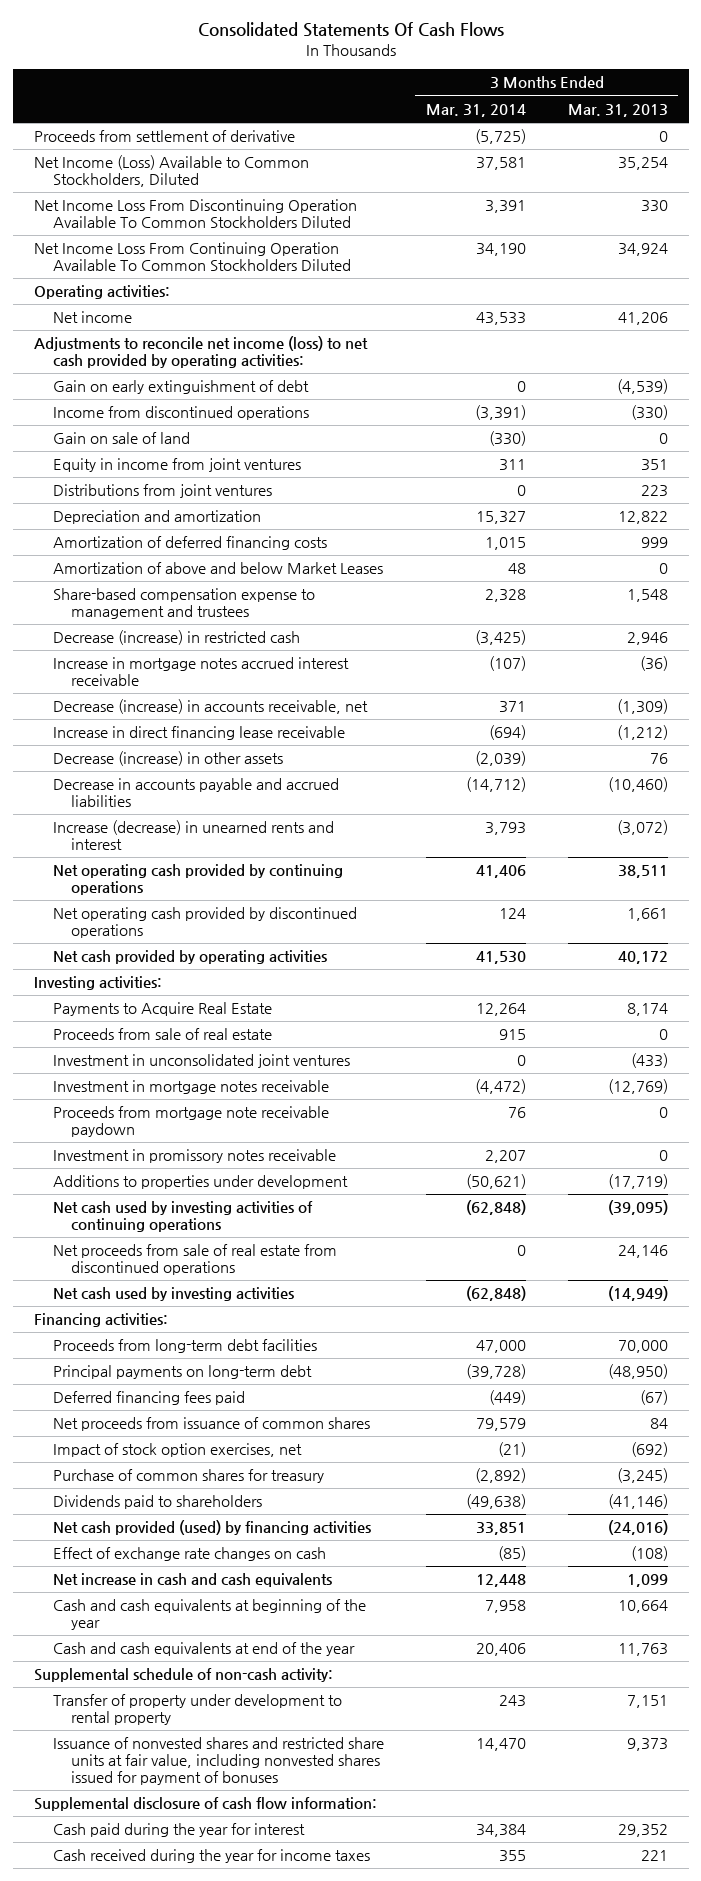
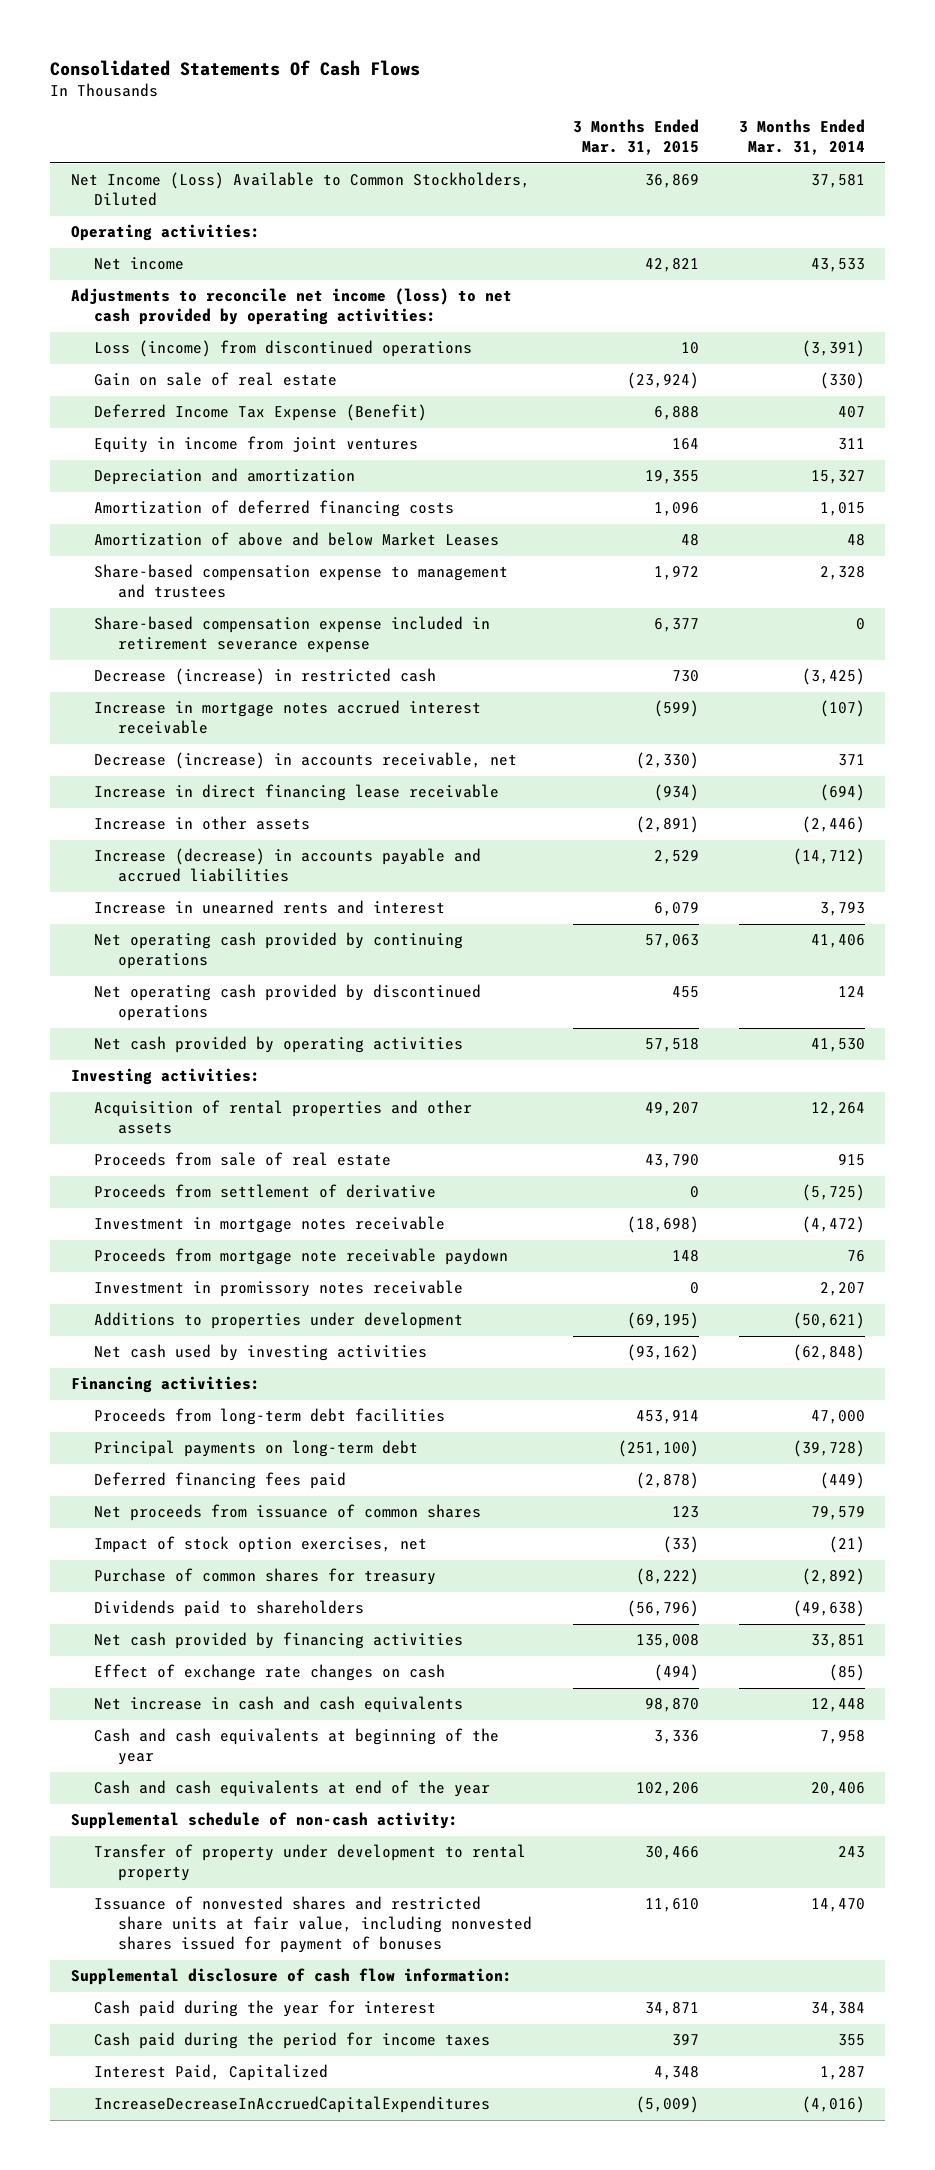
- | 3 Months Ended Mar. 31, 2014 | 3 Months Ended Mar. 31, 2013
+ | 3 Months Ended Mar. 31, 2015 | 3 Months Ended Mar. 31, 2014
- Net Income Loss From Discontinuing Operation Available To Common Stockholders Diluted | 3,391 | 330
- Net Income Loss From Continuing Operation Available To Common Stockholders Diluted | 34,190 | 34,924
- Gain on early extinguishment of debt | 0 | (4,539)
- Income from discontinued operations | (3,391) | (330)
- Gain on sale of land | (330) | 0
+ Loss (income) from discontinued operations | 10 | (3,391)
+ Gain on sale of real estate | (23,924) | (330)
+ Deferred Income Tax Expense (Benefit) | 6,888 | 407
- Distributions from joint ventures | 0 | 223
+ Share-based compensation expense included in retirement severance expense | 6,377 | 0
- Decrease (increase) in other assets | (2,039) | 76
- Decrease in accounts payable and accrued liabilities | (14,712) | (10,460)
- Increase (decrease) in unearned rents and interest | 3,793 | (3,072)
+ Increase in other assets | (2,891) | (2,446)
+ Increase (decrease) in accounts payable and accrued liabilities | 2,529 | (14,712)
+ Increase in unearned rents and interest | 6,079 | 3,793
- Payments to Acquire Real Estate | 12,264 | 8,174
+ Acquisition of rental properties and other assets | 49,207 | 12,264
- Investment in unconsolidated joint ventures | 0 | (433)
moved down: Proceeds from settlement of derivative | 0 | (5,725)
- Net cash used by investing activities of continuing operations | (62,848) | (39,095)
- Net proceeds from sale of real estate from discontinued operations | 0 | 24,146
- Net cash provided (used) by financing activities | 33,851 | (24,016)
+ Net cash provided by financing activities | 135,008 | 33,851
- Cash received during the year for income taxes | 355 | 221
+ Cash paid during the period for income taxes | 397 | 355
+ Interest Paid, Capitalized | 4,348 | 1,287
+ IncreaseDecreaseInAccruedCapitalExpenditures | (5,009) | (4,016)

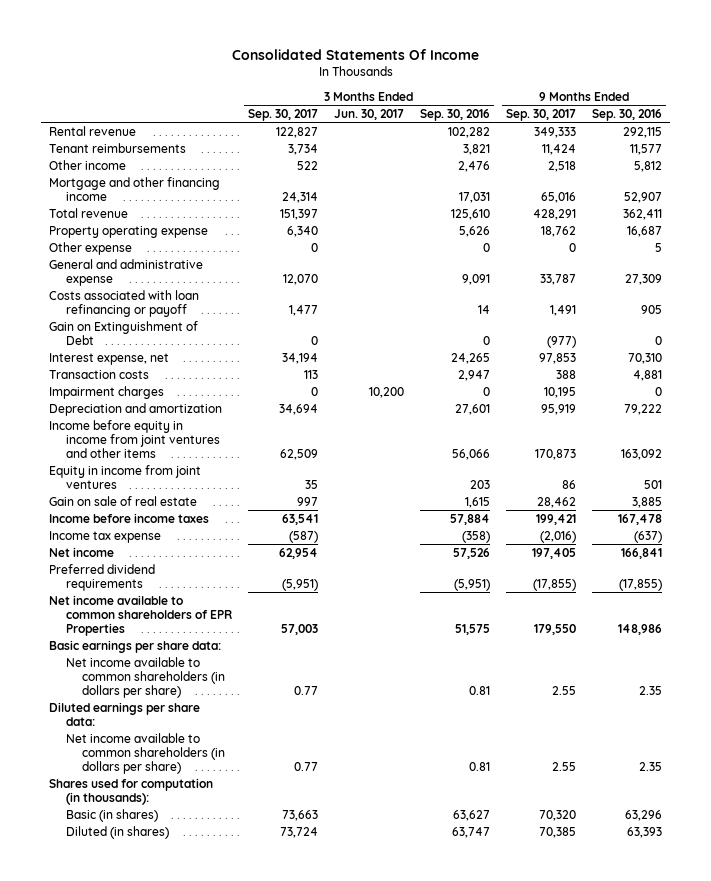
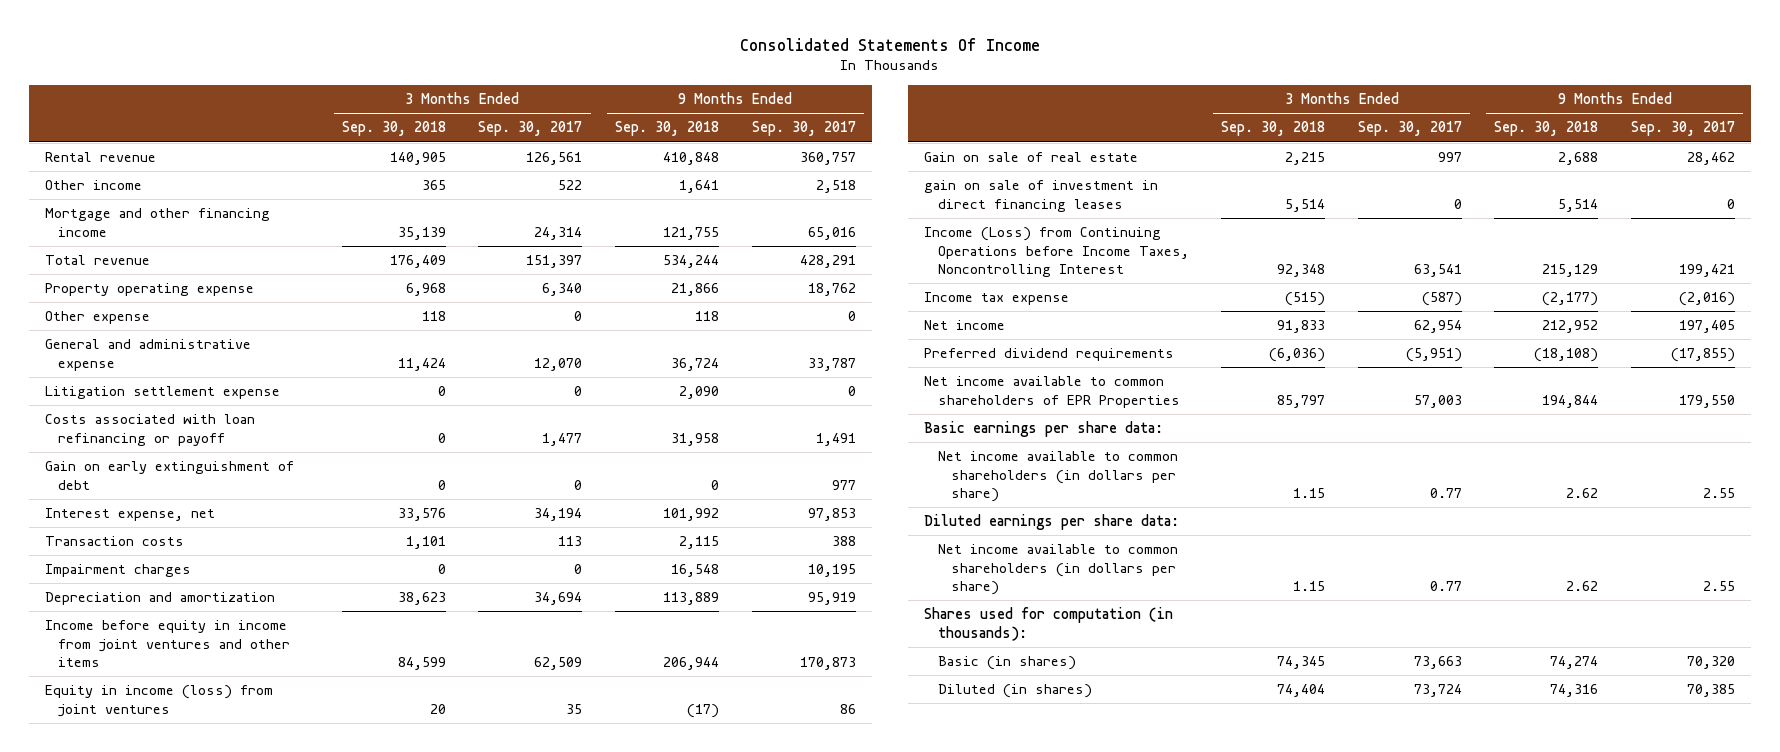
- | 3 Months Ended Sep. 30, 2017 | 3 Months Ended Jun. 30, 2017 | 3 Months Ended Sep. 30, 2016 | 9 Months Ended Sep. 30, 2017 | 9 Months Ended Sep. 30, 2016
+ | 3 Months Ended Sep. 30, 2018 | 3 Months Ended Sep. 30, 2017 | 9 Months Ended Sep. 30, 2018 | 9 Months Ended Sep. 30, 2017
- Rental revenue | 122,827 | | 102,282 | 349,333 | 292,115
- Tenant reimbursements | 3,734 | | 3,821 | 11,424 | 11,577
+ Rental revenue | 140,905 | 126,561 | 410,848 | 360,757
+ Litigation settlement expense | 0 | 0 | 2,090 | 0
- Gain on Extinguishment of Debt | 0 | | 0 | (977) | 0
+ Gain on early extinguishment of debt | 0 | 0 | 0 | 977
- Equity in income from joint ventures | 35 | | 203 | 86 | 501
+ Equity in income (loss) from joint ventures | 20 | 35 | (17) | 86
- Income before income taxes | 63,541 | | 57,884 | 199,421 | 167,478
+ gain on sale of investment in direct financing leases | 5,514 | 0 | 5,514 | 0
+ Income (Loss) from Continuing Operations before Income Taxes, Noncontrolling Interest | 92,348 | 63,541 | 215,129 | 199,421

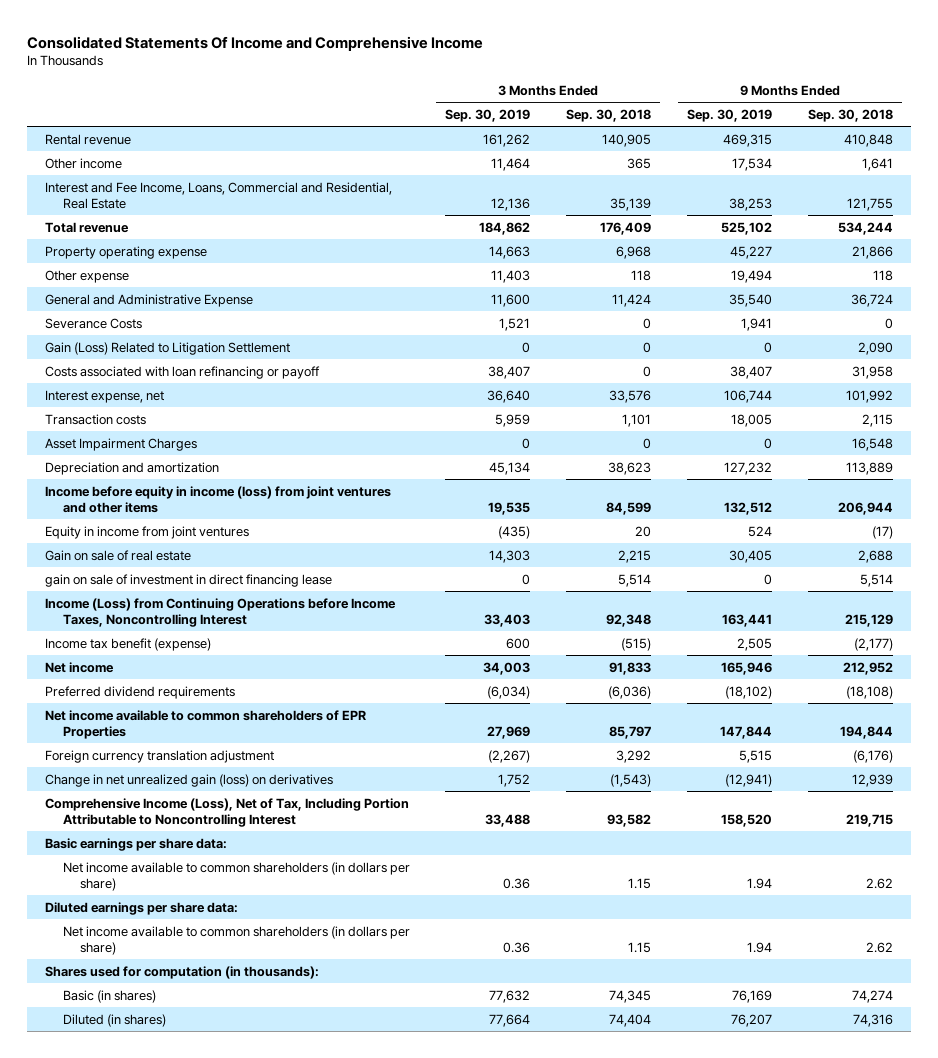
- Consolidated Statements Of Income
+ Consolidated Statements Of Income and Comprehensive Income
- | 3 Months Ended Sep. 30, 2018 | 3 Months Ended Sep. 30, 2017 | 9 Months Ended Sep. 30, 2018 | 9 Months Ended Sep. 30, 2017
+ | 3 Months Ended Sep. 30, 2019 | 3 Months Ended Sep. 30, 2018 | 9 Months Ended Sep. 30, 2019 | 9 Months Ended Sep. 30, 2018
- Mortgage and other financing income | 35,139 | 24,314 | 121,755 | 65,016
+ Interest and Fee Income, Loans, Commercial and Residential, Real Estate | 12,136 | 35,139 | 38,253 | 121,755
- General and administrative expense | 11,424 | 12,070 | 36,724 | 33,787
- Litigation settlement expense | 0 | 0 | 2,090 | 0
+ General and Administrative Expense | 11,600 | 11,424 | 35,540 | 36,724
+ Severance Costs | 1,521 | 0 | 1,941 | 0
+ Gain (Loss) Related to Litigation Settlement | 0 | 0 | 0 | 2,090
- Gain on early extinguishment of debt | 0 | 0 | 0 | 977
- Impairment charges | 0 | 0 | 16,548 | 10,195
+ Asset Impairment Charges | 0 | 0 | 0 | 16,548
- Income before equity in income from joint ventures and other items | 84,599 | 62,509 | 206,944 | 170,873
- Equity in income (loss) from joint ventures | 20 | 35 | (17) | 86
+ Income before equity in income (loss) from joint ventures and other items | 19,535 | 84,599 | 132,512 | 206,944
+ Equity in income from joint ventures | (435) | 20 | 524 | (17)
- gain on sale of investment in direct financing leases | 5,514 | 0 | 5,514 | 0
+ gain on sale of investment in direct financing lease | 0 | 5,514 | 0 | 5,514
- Income tax expense | (515) | (587) | (2,177) | (2,016)
+ Income tax benefit (expense) | 600 | (515) | 2,505 | (2,177)
+ Foreign currency translation adjustment | (2,267) | 3,292 | 5,515 | (6,176)
+ Change in net unrealized gain (loss) on derivatives | 1,752 | (1,543) | (12,941) | 12,939
+ Comprehensive Income (Loss), Net of Tax, Including Portion Attributable to Noncontrolling Interest | 33,488 | 93,582 | 158,520 | 219,715

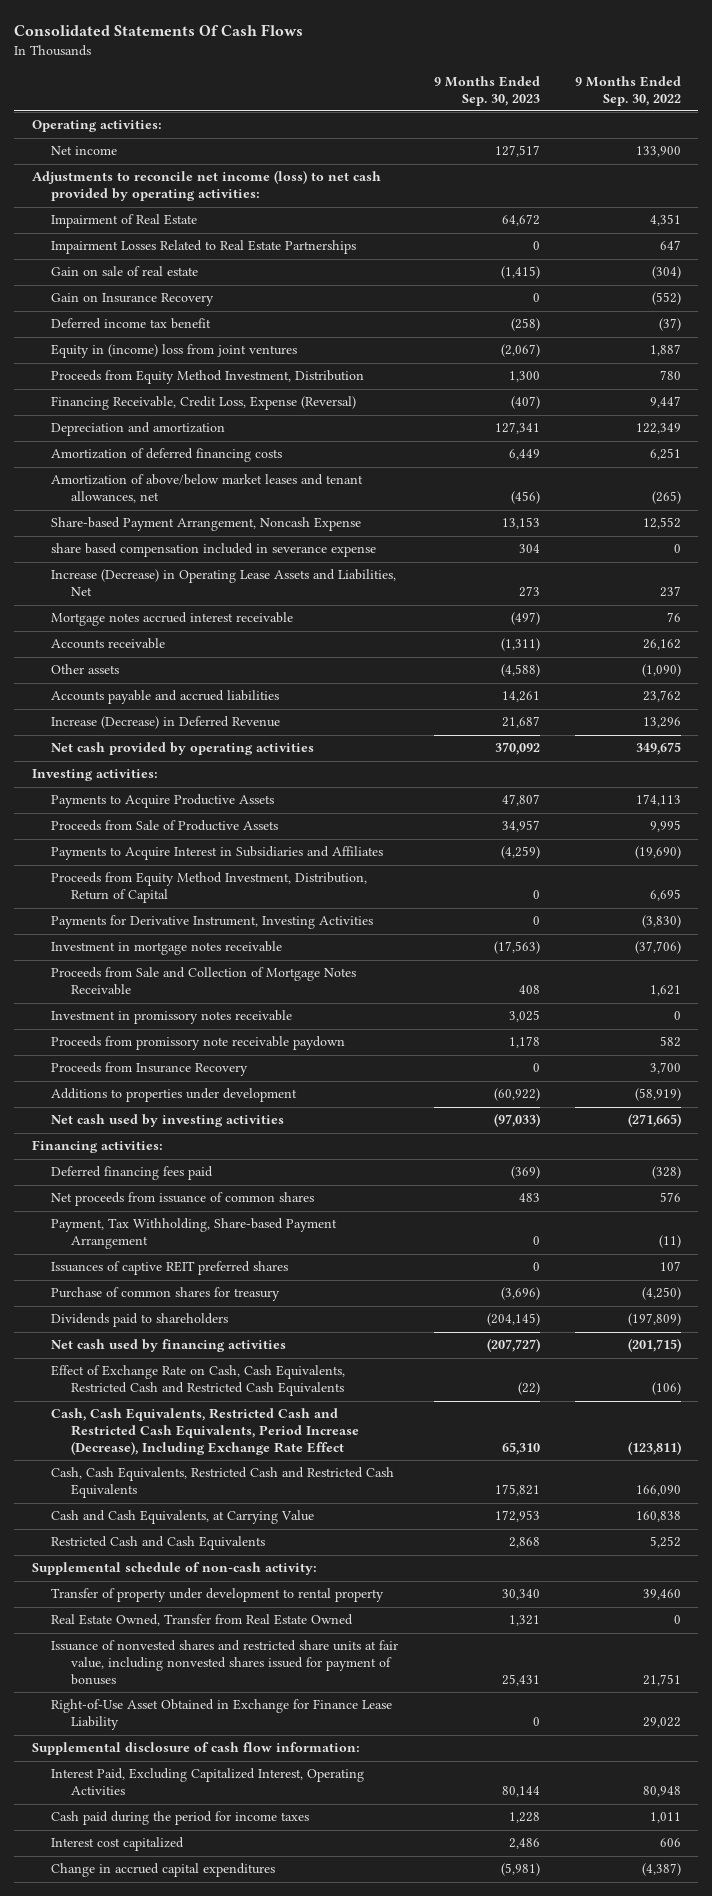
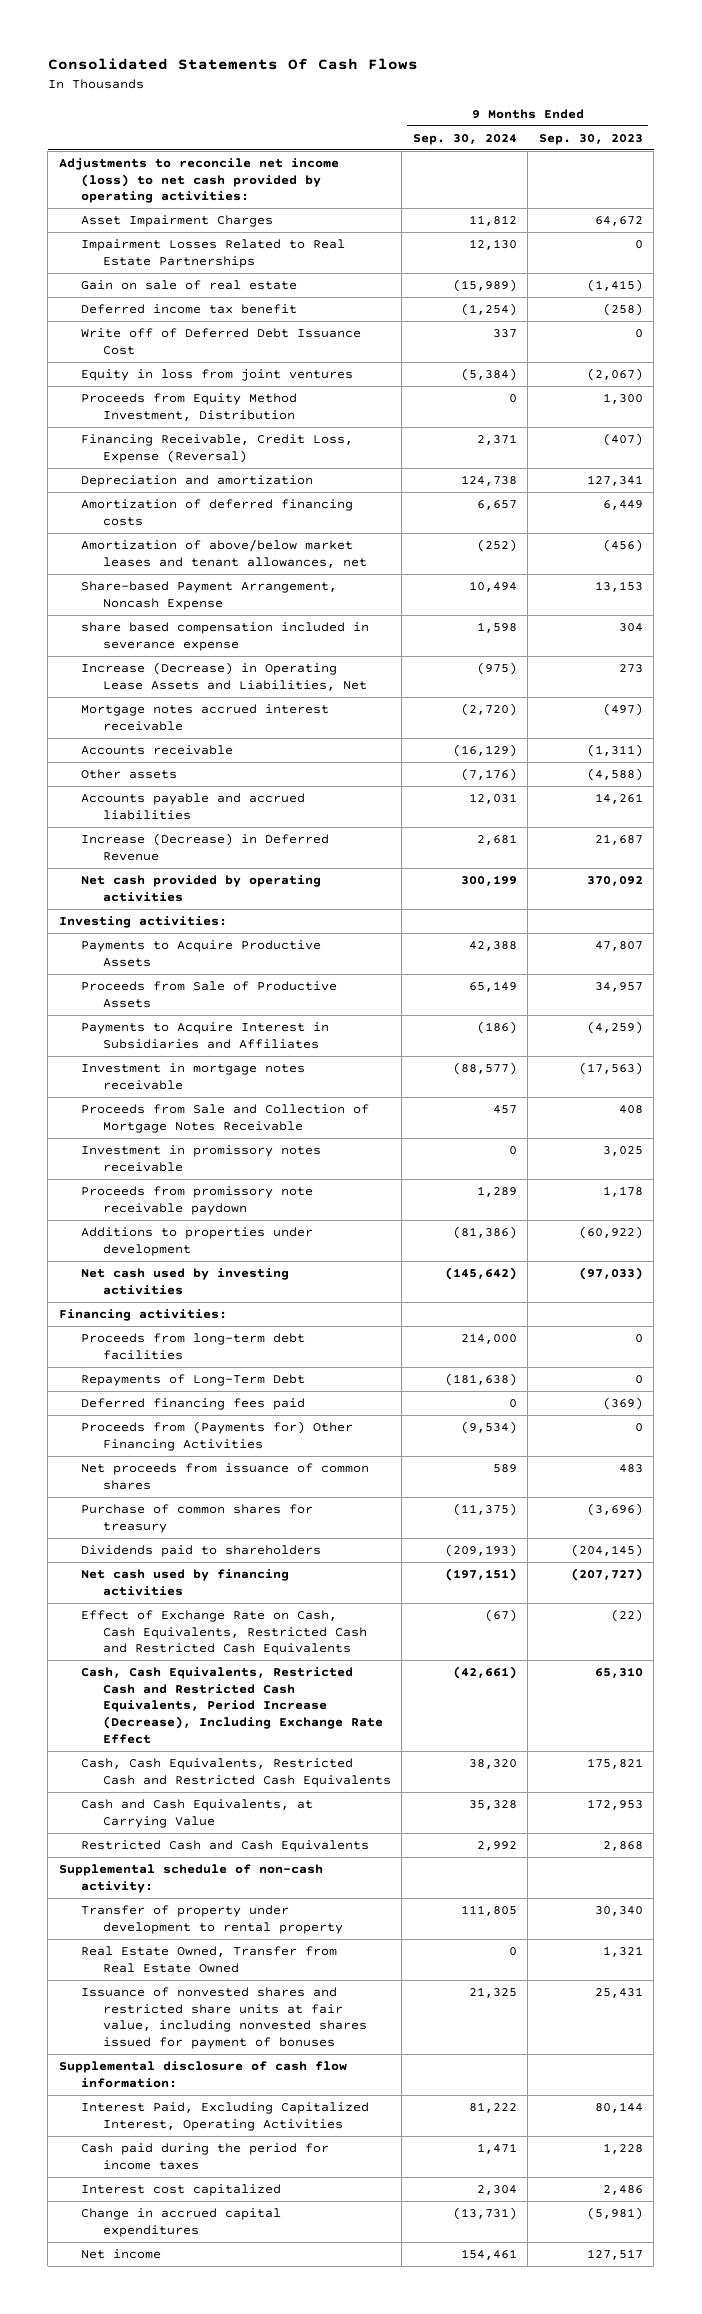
- | 9 Months Ended Sep. 30, 2023 | 9 Months Ended Sep. 30, 2022
+ | 9 Months Ended Sep. 30, 2024 | 9 Months Ended Sep. 30, 2023
- Operating activities:
- Impairment of Real Estate | 64,672 | 4,351
+ Asset Impairment Charges | 11,812 | 64,672
- Gain on Insurance Recovery | 0 | (552)
- Equity in (income) loss from joint ventures | (2,067) | 1,887
+ Write off of Deferred Debt Issuance Cost | 337 | 0
+ Equity in loss from joint ventures | (5,384) | (2,067)
- Proceeds from Equity Method Investment, Distribution, Return of Capital | 0 | 6,695
- Payments for Derivative Instrument, Investing Activities | 0 | (3,830)
- Proceeds from Insurance Recovery | 0 | 3,700
+ Proceeds from long-term debt facilities | 214,000 | 0
+ Repayments of Long-Term Debt | (181,638) | 0
+ Proceeds from (Payments for) Other Financing Activities | (9,534) | 0
- Payment, Tax Withholding, Share-based Payment Arrangement | 0 | (11)
- Issuances of captive REIT preferred shares | 0 | 107
- Right-of-Use Asset Obtained in Exchange for Finance Lease Liability | 0 | 29,022
moved down: Net income | 154,461 | 127,517

